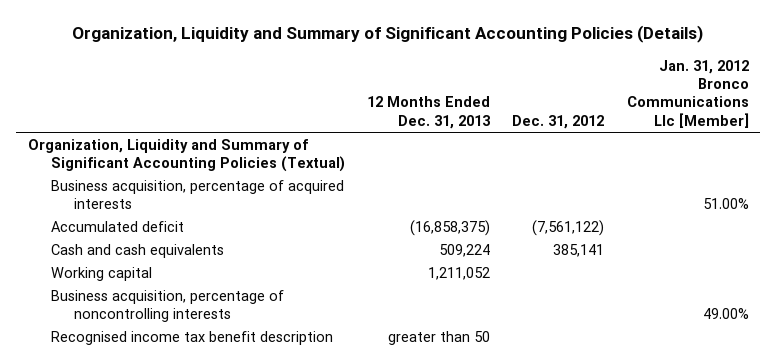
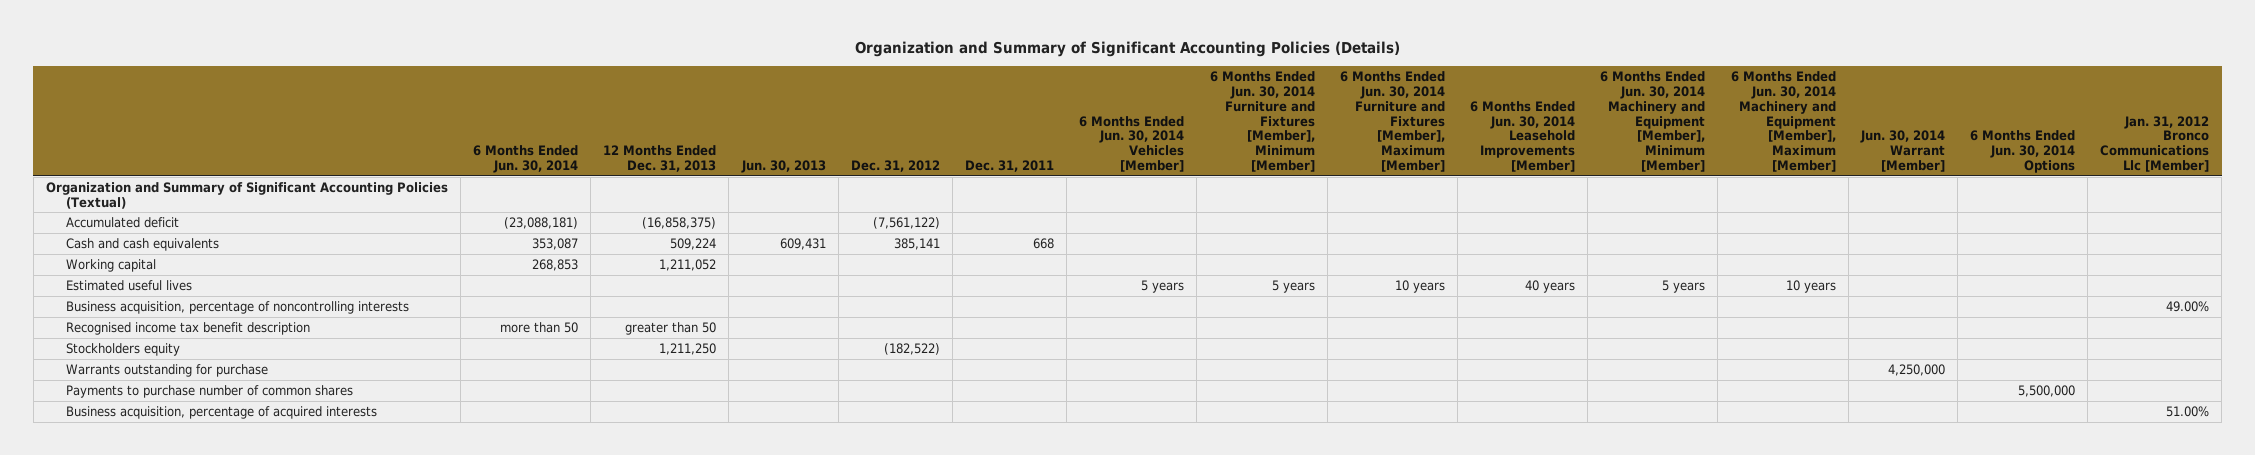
- Organization, Liquidity and Summary of Significant Accounting Policies (Details)
+ Organization and Summary of Significant Accounting Policies (Details)
- | 12 Months Ended Dec. 31, 2013 | Dec. 31, 2012 | Jan. 31, 2012 Bronco Communications Llc [Member]
+ | 6 Months Ended Jun. 30, 2014 | 12 Months Ended Dec. 31, 2013 | Jun. 30, 2013 | Dec. 31, 2012 | Dec. 31, 2011 | 6 Months Ended Jun. 30, 2014 Vehicles [Member] | 6 Months Ended Jun. 30, 2014 Furniture and Fixtures [Member], Minimum [Member] | 6 Months Ended Jun. 30, 2014 Furniture and Fixtures [Member], Maximum [Member] | 6 Months Ended Jun. 30, 2014 Leasehold Improvements [Member] | 6 Months Ended Jun. 30, 2014 Machinery and Equipment [Member], Minimum [Member] | 6 Months Ended Jun. 30, 2014 Machinery and Equipment [Member], Maximum [Member] | Jun. 30, 2014 Warrant [Member] | 6 Months Ended Jun. 30, 2014 Options | Jan. 31, 2012 Bronco Communications Llc [Member]
- Organization, Liquidity and Summary of Significant Accounting Policies (Textual)
+ Organization and Summary of Significant Accounting Policies (Textual)
+ Estimated useful lives | | | | | | 5 years | 5 years | 10 years | 40 years | 5 years | 10 years | | |
+ Stockholders equity | | 1,211,250 | | (182,522) | | | | | | | | | |
+ Warrants outstanding for purchase | | | | | | | | | | | | 4,250,000 | |
+ Payments to purchase number of common shares | | | | | | | | | | | | | 5,500,000 |
moved down: Business acquisition, percentage of acquired interests | | | | | | | | | | | | | | 51.00%

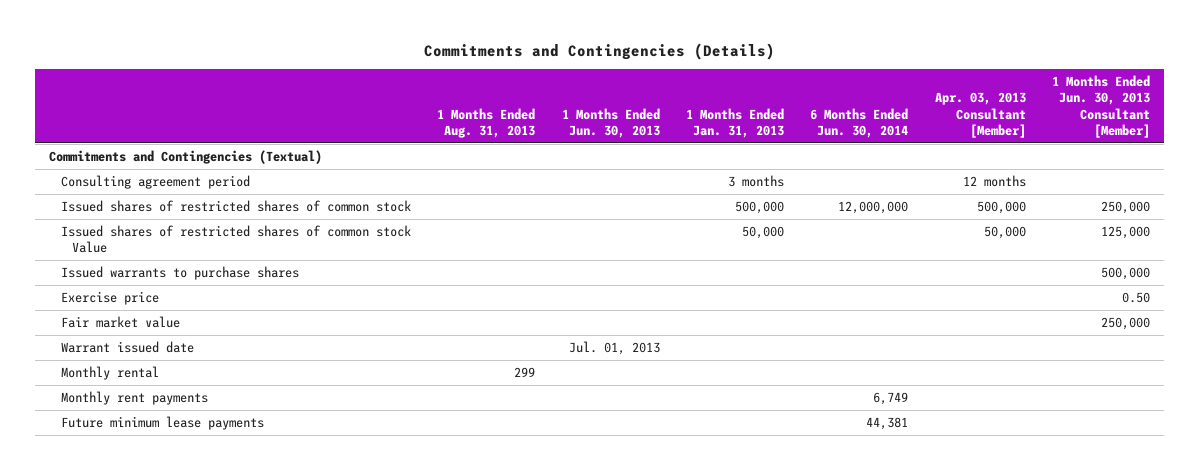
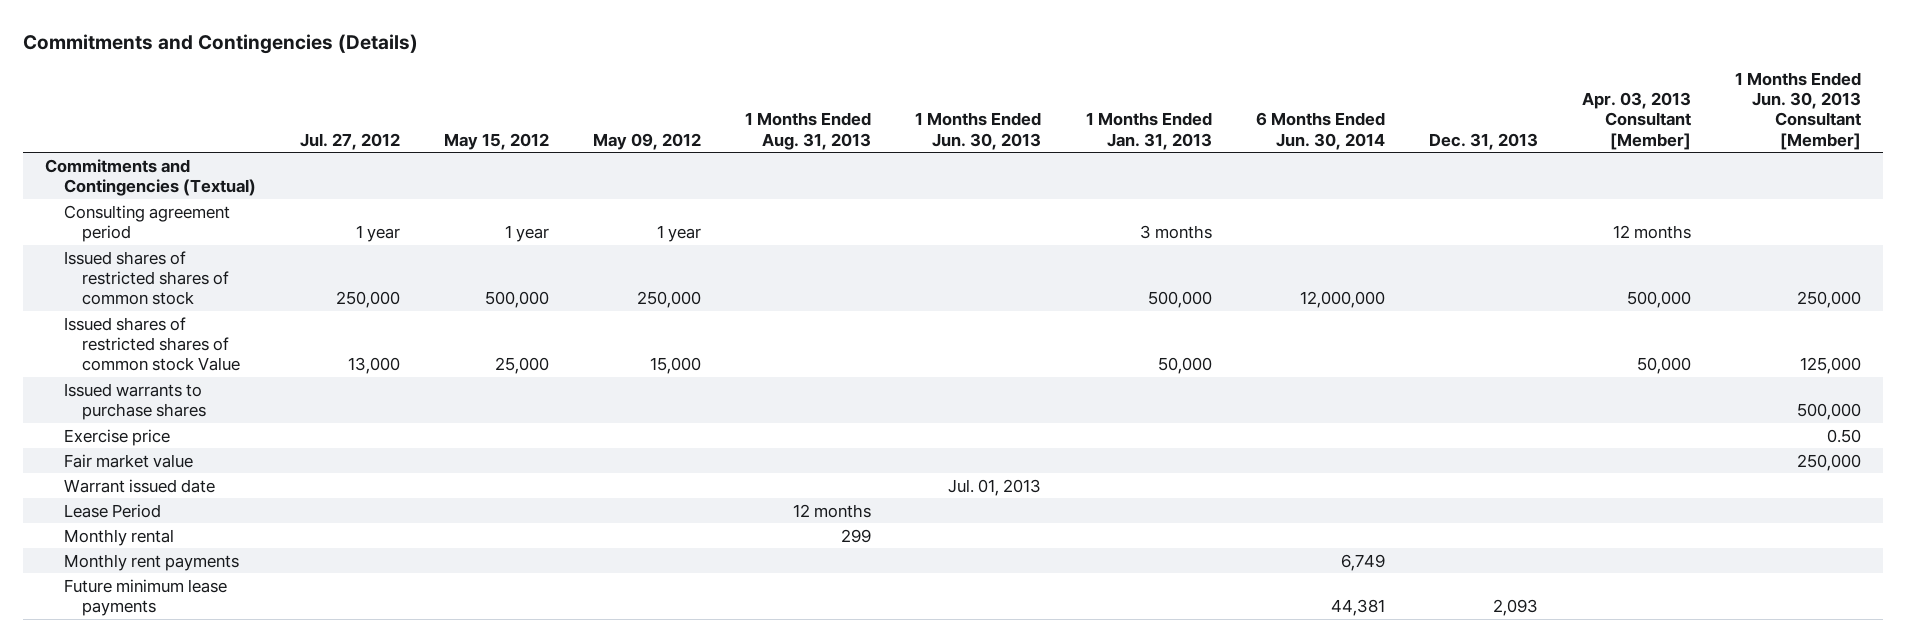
- | 1 Months Ended Aug. 31, 2013 | 1 Months Ended Jun. 30, 2013 | 1 Months Ended Jan. 31, 2013 | 6 Months Ended Jun. 30, 2014 | Apr. 03, 2013 Consultant [Member] | 1 Months Ended Jun. 30, 2013 Consultant [Member]
+ | Jul. 27, 2012 | May 15, 2012 | May 09, 2012 | 1 Months Ended Aug. 31, 2013 | 1 Months Ended Jun. 30, 2013 | 1 Months Ended Jan. 31, 2013 | 6 Months Ended Jun. 30, 2014 | Dec. 31, 2013 | Apr. 03, 2013 Consultant [Member] | 1 Months Ended Jun. 30, 2013 Consultant [Member]
+ Lease Period | | | | 12 months | | | | | |

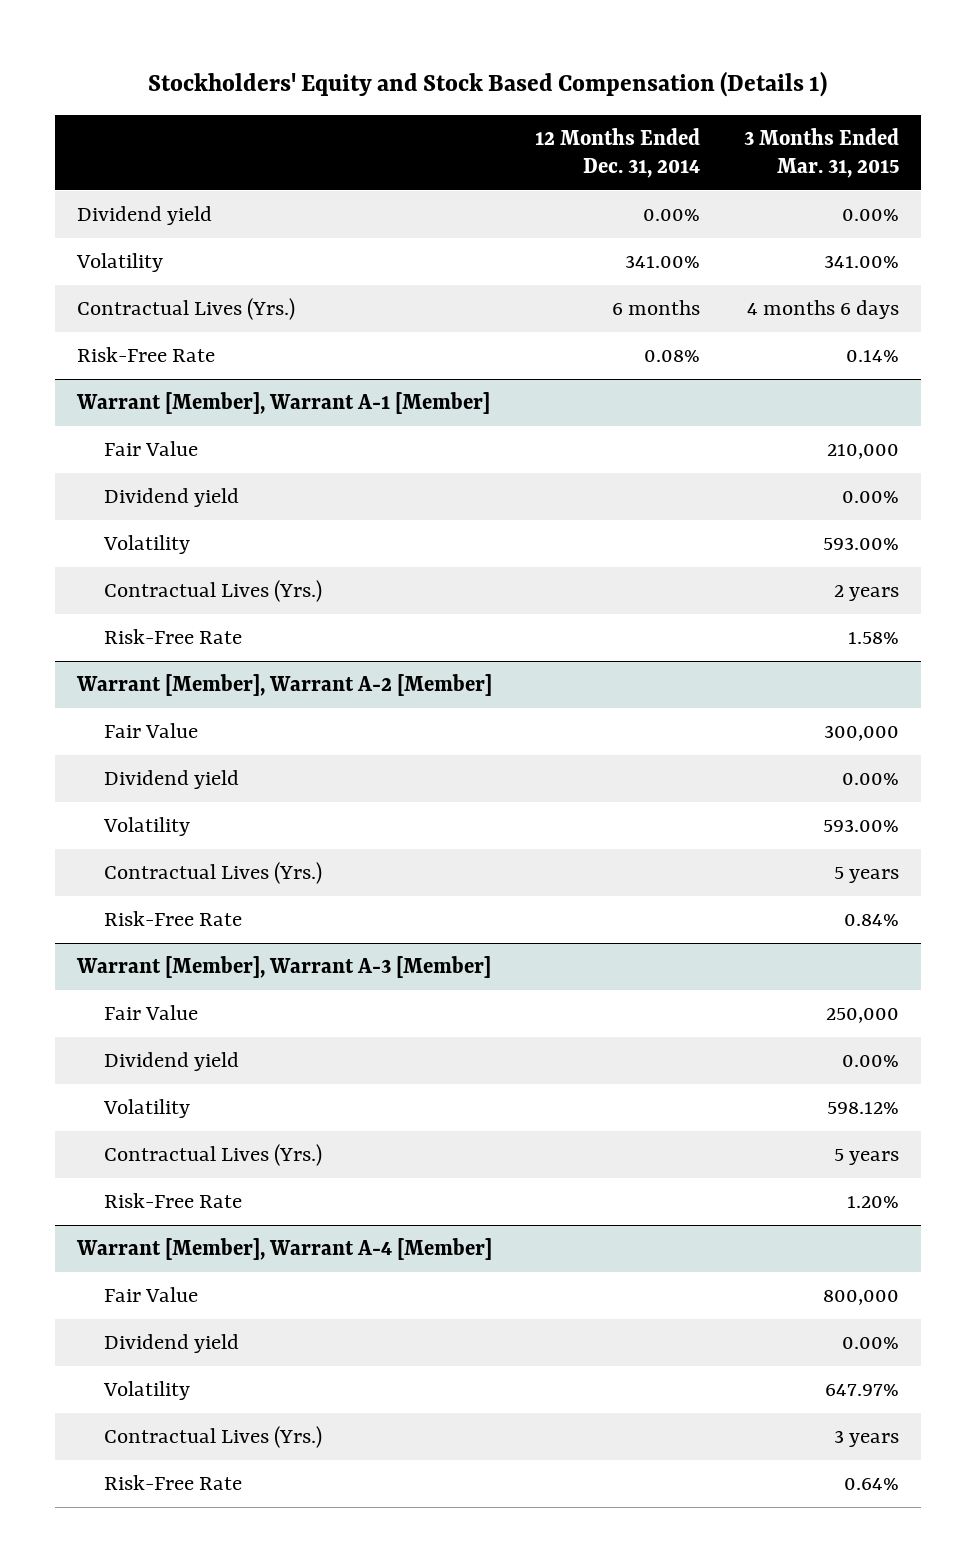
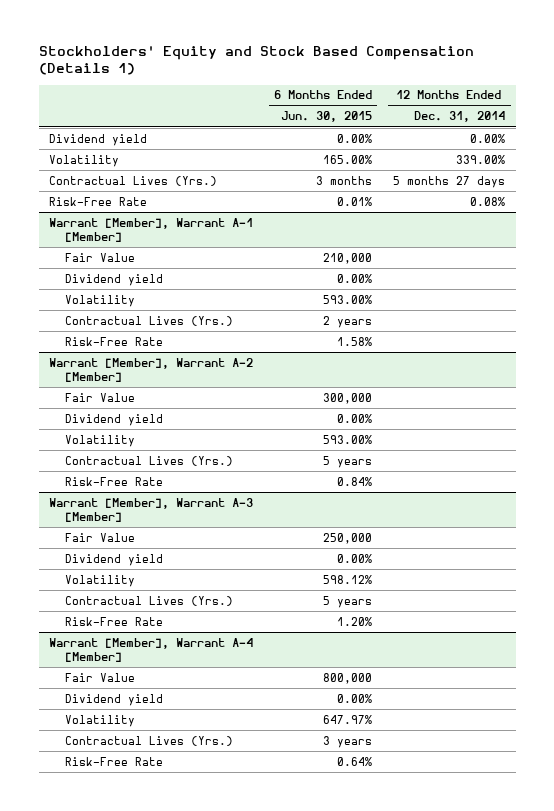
- | 12 Months Ended Dec. 31, 2014 | 3 Months Ended Mar. 31, 2015
+ | 6 Months Ended Jun. 30, 2015 | 12 Months Ended Dec. 31, 2014
- Volatility | 341.00% | 341.00%
- Contractual Lives (Yrs.) | 6 months | 4 months 6 days
+ Volatility | 165.00% | 339.00%
+ Contractual Lives (Yrs.) | 3 months | 5 months 27 days

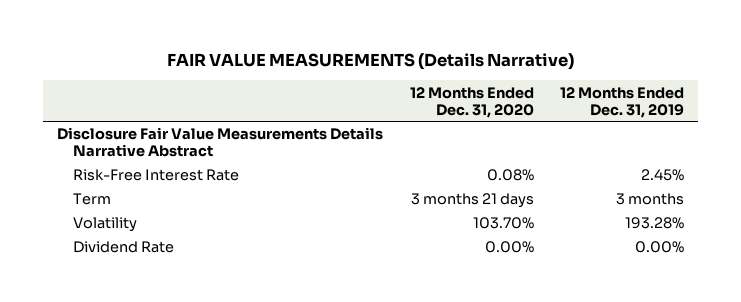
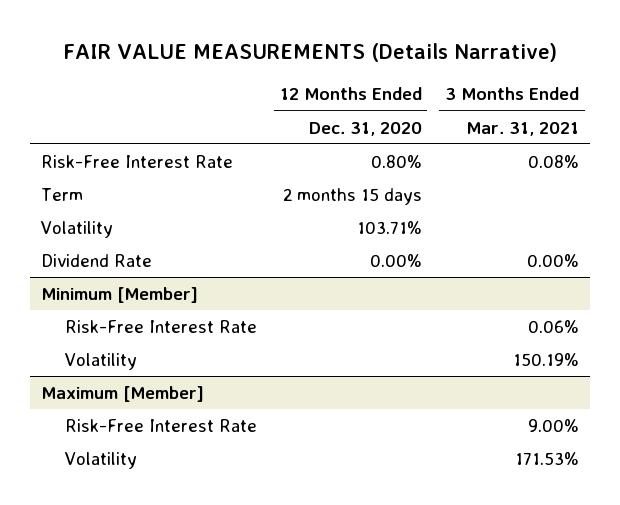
- | 12 Months Ended Dec. 31, 2020 | 12 Months Ended Dec. 31, 2019
+ | 12 Months Ended Dec. 31, 2020 | 3 Months Ended Mar. 31, 2021
- Disclosure Fair Value Measurements Details Narrative Abstract
- Risk-Free Interest Rate | 0.08% | 2.45%
- Term | 3 months 21 days | 3 months
- Volatility | 103.70% | 193.28%
+ Risk-Free Interest Rate | 0.80% | 0.08%
+ Term | 2 months 15 days |
+ Volatility | 103.71% |
+ Minimum [Member]
+ Risk-Free Interest Rate | | 0.06%
+ Volatility | | 150.19%
+ Maximum [Member]
+ Risk-Free Interest Rate | | 9.00%
+ Volatility | | 171.53%

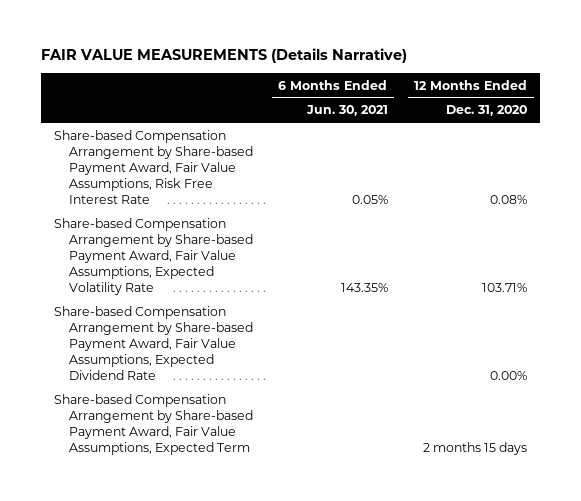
- | 12 Months Ended Dec. 31, 2020 | 3 Months Ended Mar. 31, 2021
+ | 6 Months Ended Jun. 30, 2021 | 12 Months Ended Dec. 31, 2020
- Risk-Free Interest Rate | 0.80% | 0.08%
- Term | 2 months 15 days |
- Volatility | 103.71% |
- Dividend Rate | 0.00% | 0.00%
- Minimum [Member]
- Risk-Free Interest Rate | | 0.06%
- Volatility | | 150.19%
- Maximum [Member]
- Risk-Free Interest Rate | | 9.00%
- Volatility | | 171.53%
+ Share-based Compensation Arrangement by Share-based Payment Award, Fair Value Assumptions, Risk Free Interest Rate | 0.05% | 0.08%
+ Share-based Compensation Arrangement by Share-based Payment Award, Fair Value Assumptions, Expected Volatility Rate | 143.35% | 103.71%
+ Share-based Compensation Arrangement by Share-based Payment Award, Fair Value Assumptions, Expected Dividend Rate | | 0.00%
+ Share-based Compensation Arrangement by Share-based Payment Award, Fair Value Assumptions, Expected Term | | 2 months 15 days

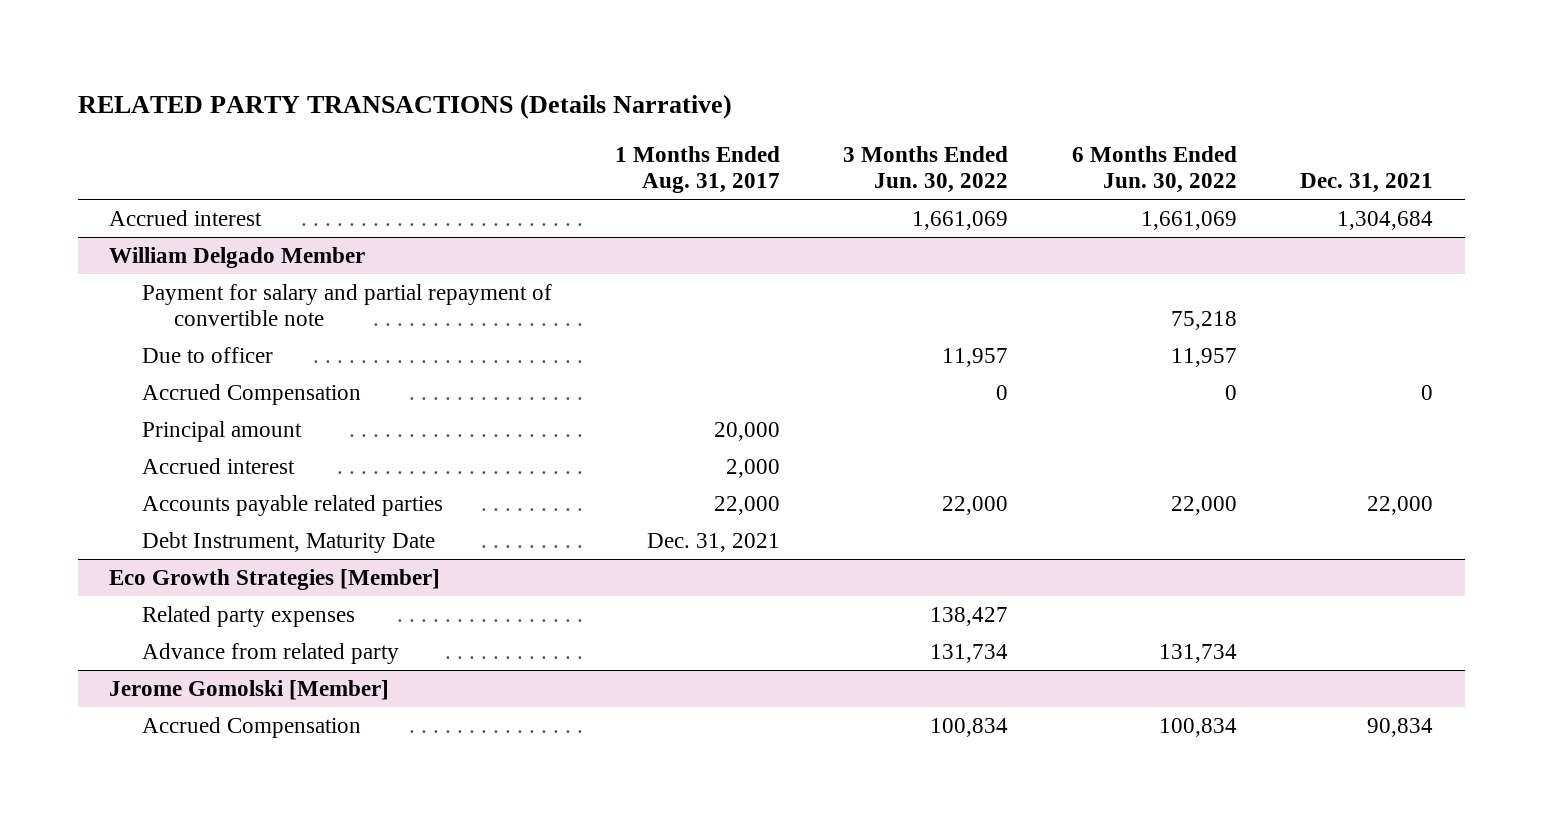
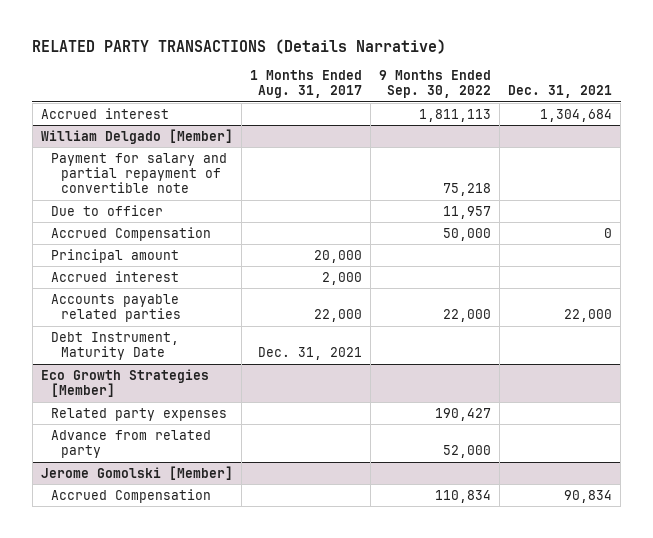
- | 1 Months Ended Aug. 31, 2017 | 3 Months Ended Jun. 30, 2022 | 6 Months Ended Jun. 30, 2022 | Dec. 31, 2021
+ | 1 Months Ended Aug. 31, 2017 | 9 Months Ended Sep. 30, 2022 | Dec. 31, 2021
- William Delgado Member
+ William Delgado [Member]

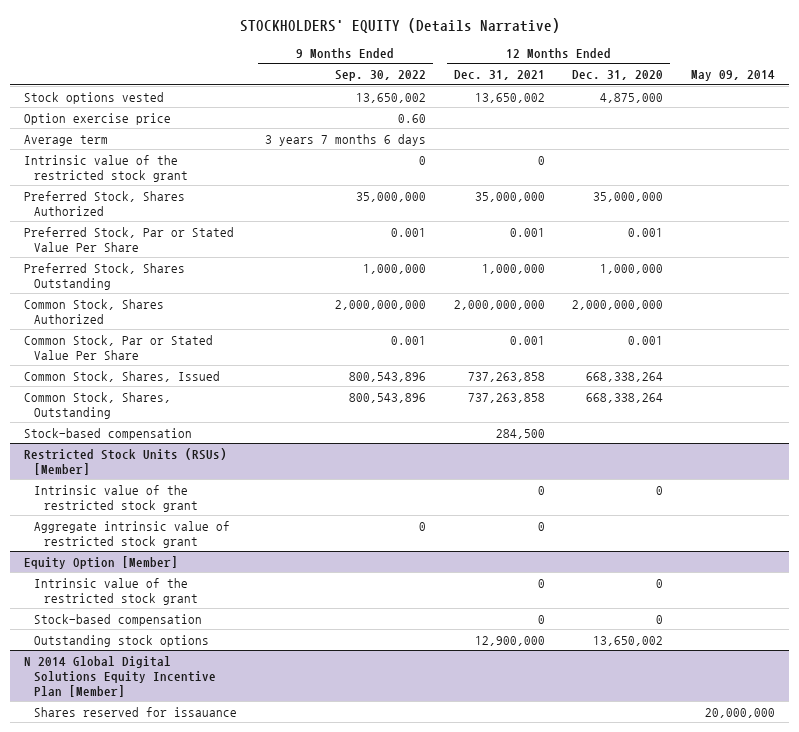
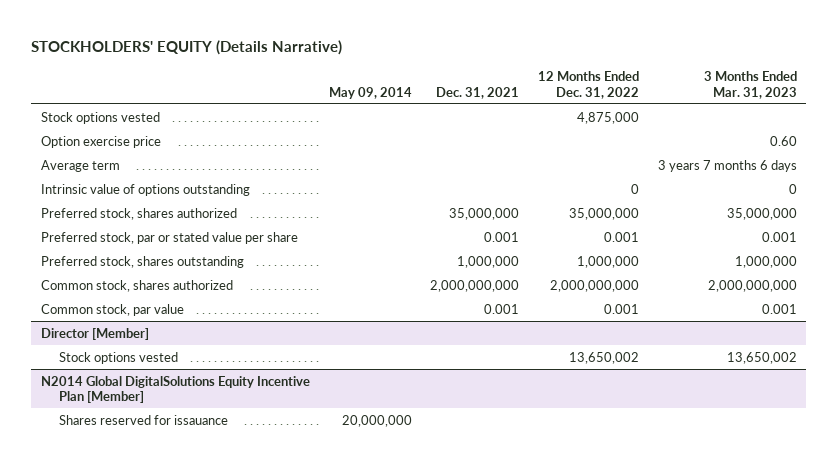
- | 9 Months Ended Sep. 30, 2022 | 12 Months Ended Dec. 31, 2021 | 12 Months Ended Dec. 31, 2020 | May 09, 2014
+ | May 09, 2014 | Dec. 31, 2021 | 12 Months Ended Dec. 31, 2022 | 3 Months Ended Mar. 31, 2023
- Intrinsic value of the restricted stock grant | 0 | 0 | |
- Preferred Stock, Shares Authorized | 35,000,000 | 35,000,000 | 35,000,000 |
- Preferred Stock, Par or Stated Value Per Share | 0.001 | 0.001 | 0.001 |
- Preferred Stock, Shares Outstanding | 1,000,000 | 1,000,000 | 1,000,000 |
- Common Stock, Shares Authorized | 2,000,000,000 | 2,000,000,000 | 2,000,000,000 |
- Common Stock, Par or Stated Value Per Share | 0.001 | 0.001 | 0.001 |
- Common Stock, Shares, Issued | 800,543,896 | 737,263,858 | 668,338,264 |
- Common Stock, Shares, Outstanding | 800,543,896 | 737,263,858 | 668,338,264 |
- Stock-based compensation | | 284,500 | |
- Restricted Stock Units (RSUs) [Member]
- Intrinsic value of the restricted stock grant | | 0 | 0 |
- Aggregate intrinsic value of restricted stock grant | 0 | 0 | |
- Equity Option [Member]
- Intrinsic value of the restricted stock grant | | 0 | 0 |
- Stock-based compensation | | 0 | 0 |
- Outstanding stock options | | 12,900,000 | 13,650,002 |
- N 2014 Global Digital Solutions Equity Incentive Plan [Member]
+ Intrinsic value of options outstanding | | | 0 | 0
+ Preferred stock, shares authorized | | 35,000,000 | 35,000,000 | 35,000,000
+ Preferred stock, par or stated value per share | | 0.001 | 0.001 | 0.001
+ Preferred stock, shares outstanding | | 1,000,000 | 1,000,000 | 1,000,000
+ Common stock, shares authorized | | 2,000,000,000 | 2,000,000,000 | 2,000,000,000
+ Common stock, par value | | 0.001 | 0.001 | 0.001
+ Director [Member]
+ Stock options vested | | | 13,650,002 | 13,650,002
+ N2014 Global DigitalSolutions Equity Incentive Plan [Member]

